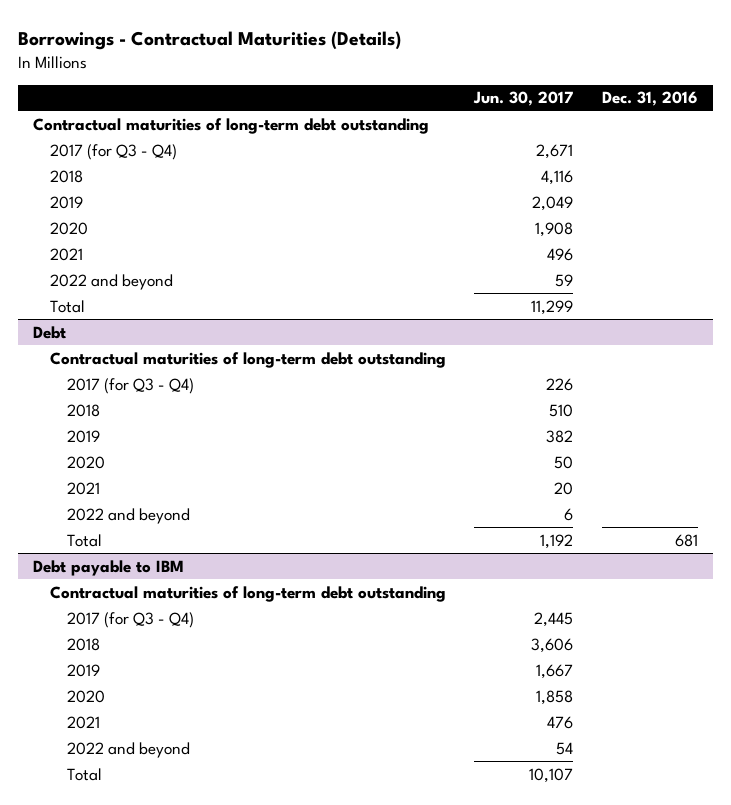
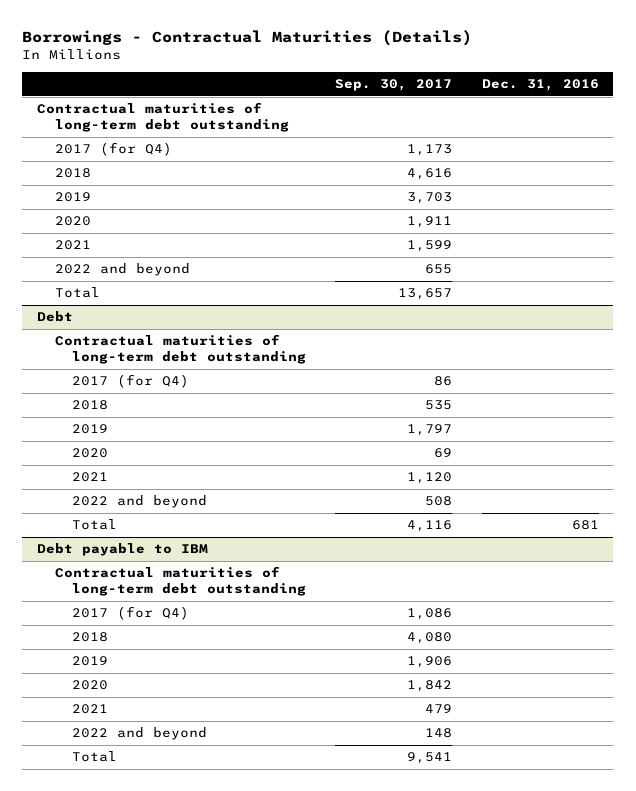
- | Jun. 30, 2017 | Dec. 31, 2016
+ | Sep. 30, 2017 | Dec. 31, 2016
- 2017 (for Q3 - Q4) | 2,671 |
+ 2017 (for Q4) | 1,173 |
@ Debt
- 2017 (for Q3 - Q4) | 226 |
+ 2017 (for Q4) | 86 |
@ Debt payable to IBM
- 2017 (for Q3 - Q4) | 2,445 |
+ 2017 (for Q4) | 1,086 |

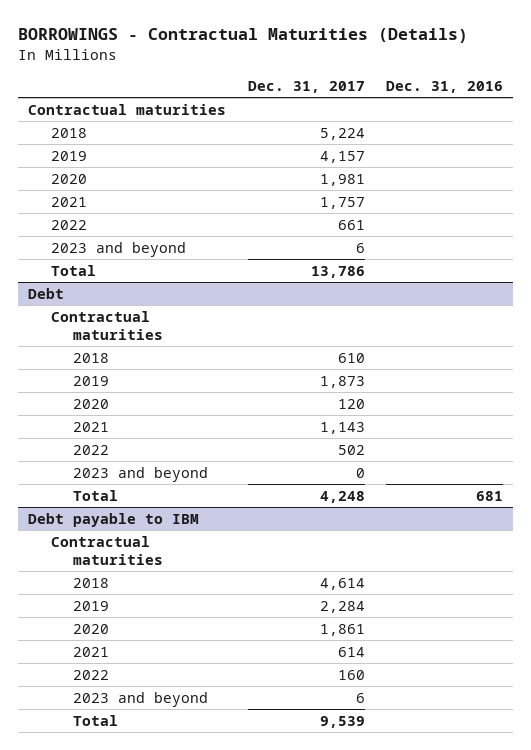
- Borrowings - Contractual Maturities (Details)
+ BORROWINGS - Contractual Maturities (Details)
- | Sep. 30, 2017 | Dec. 31, 2016
+ | Dec. 31, 2017 | Dec. 31, 2016
- Contractual maturities of long-term debt outstanding
- 2017 (for Q4) | 1,173 |
+ Contractual maturities
- 2022 and beyond | 655 |
+ 2022 | 661 |
+ 2023 and beyond | 6 |
@ Debt
- Contractual maturities of long-term debt outstanding
- 2017 (for Q4) | 86 |
+ Contractual maturities
- 2022 and beyond | 508 |
+ 2022 | 502 |
+ 2023 and beyond | 0 |
@ Debt payable to IBM
- Contractual maturities of long-term debt outstanding
- 2017 (for Q4) | 1,086 |
+ Contractual maturities
- 2022 and beyond | 148 |
+ 2022 | 160 |
+ 2023 and beyond | 6 |

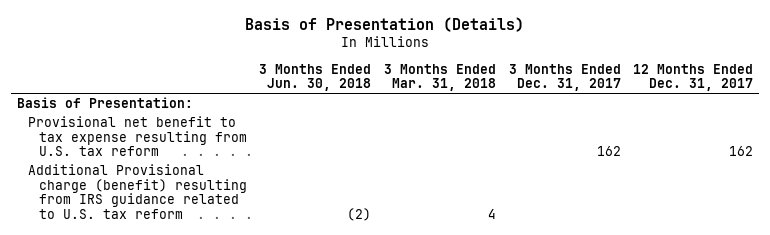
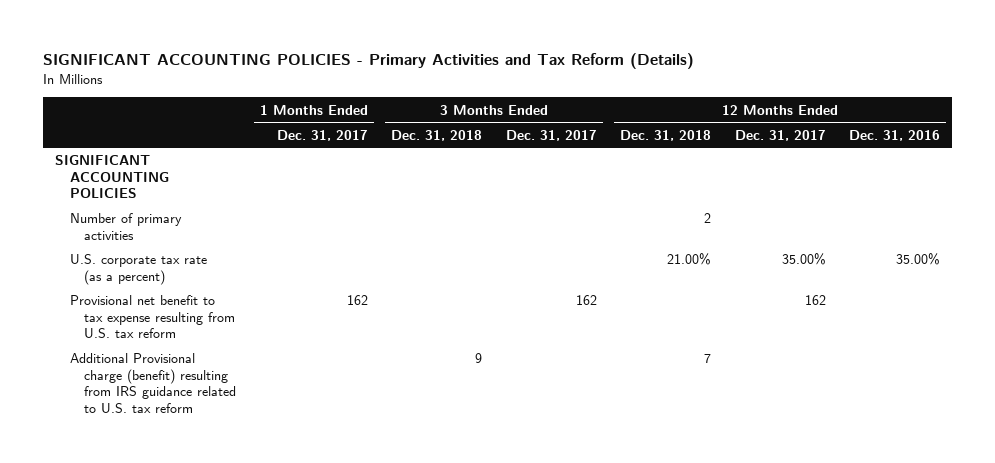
- Basis of Presentation (Details)
+ SIGNIFICANT ACCOUNTING POLICIES - Primary Activities and Tax Reform (Details)
- | 3 Months Ended Jun. 30, 2018 | 3 Months Ended Mar. 31, 2018 | 3 Months Ended Dec. 31, 2017 | 12 Months Ended Dec. 31, 2017
+ | 1 Months Ended Dec. 31, 2017 | 3 Months Ended Dec. 31, 2018 | 3 Months Ended Dec. 31, 2017 | 12 Months Ended Dec. 31, 2018 | 12 Months Ended Dec. 31, 2017 | 12 Months Ended Dec. 31, 2016
- Basis of Presentation:
+ SIGNIFICANT ACCOUNTING POLICIES
+ Number of primary activities | | | | 2 | |
+ U.S. corporate tax rate (as a percent) | | | | 21.00% | 35.00% | 35.00%

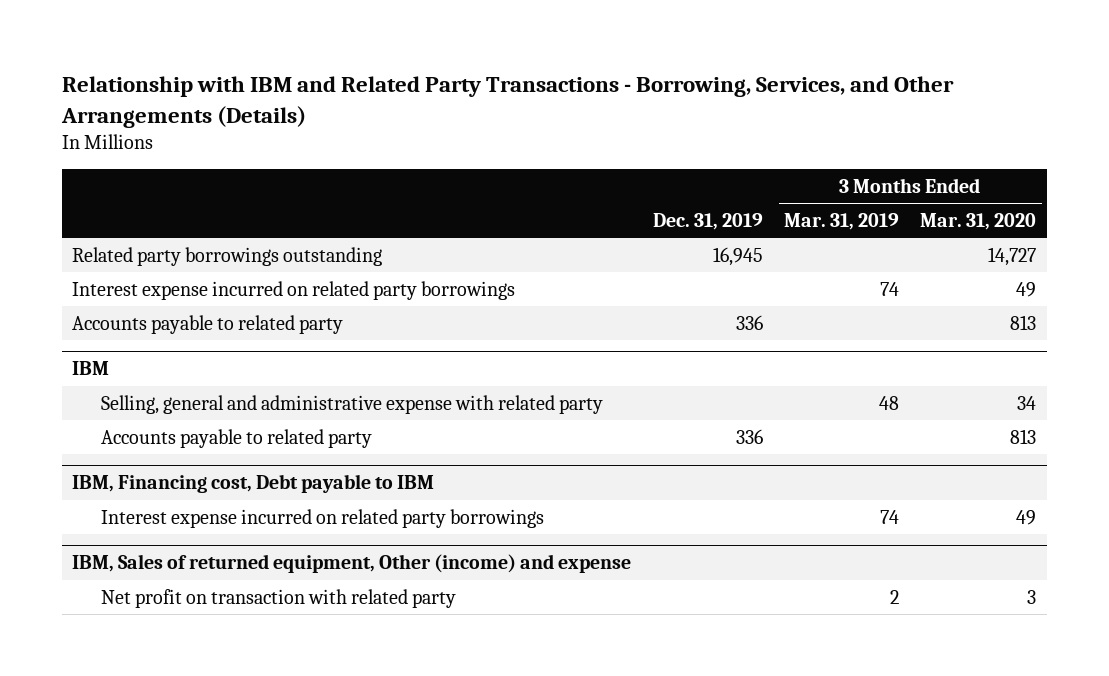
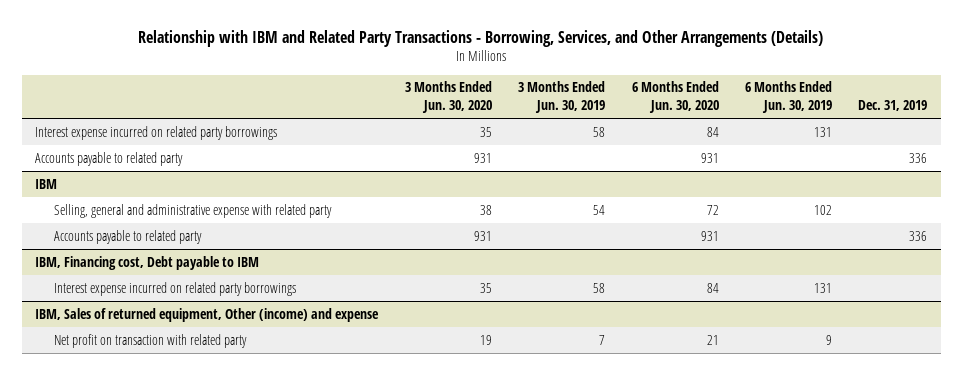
- | Dec. 31, 2019 | 3 Months Ended Mar. 31, 2019 | 3 Months Ended Mar. 31, 2020
+ | 3 Months Ended Jun. 30, 2020 | 3 Months Ended Jun. 30, 2019 | 6 Months Ended Jun. 30, 2020 | 6 Months Ended Jun. 30, 2019 | Dec. 31, 2019
- Related party borrowings outstanding | 16,945 | | 14,727

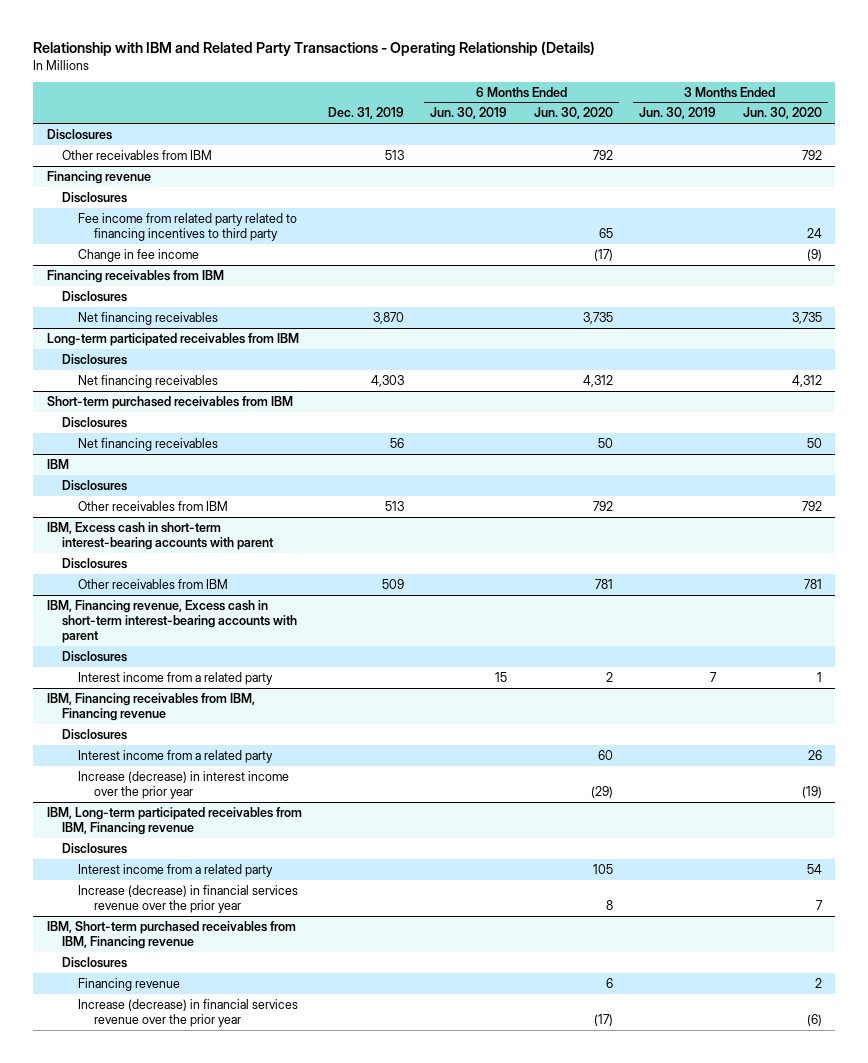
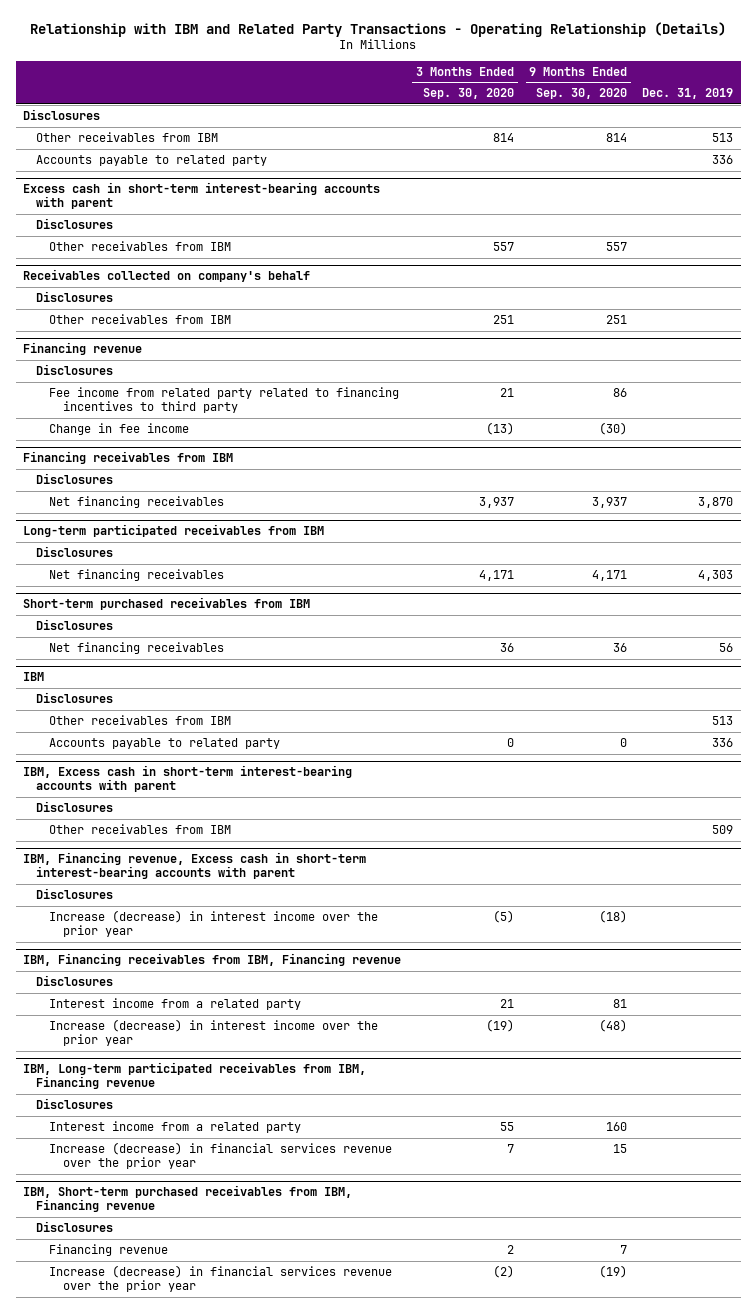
- | Dec. 31, 2019 | 6 Months Ended Jun. 30, 2019 | 6 Months Ended Jun. 30, 2020 | 3 Months Ended Jun. 30, 2019 | 3 Months Ended Jun. 30, 2020
+ | 3 Months Ended Sep. 30, 2020 | 9 Months Ended Sep. 30, 2020 | Dec. 31, 2019
+ Accounts payable to related party | | | 336
+ Excess cash in short-term interest-bearing accounts with parent
+ Disclosures
+ Other receivables from IBM | 557 | 557 |
+ Receivables collected on company's behalf
+ Disclosures
+ Other receivables from IBM | 251 | 251 |
@ IBM
+ Accounts payable to related party | 0 | 0 | 336
@ IBM, Financing revenue, Excess cash in short-term interest-bearing accounts with parent
- Interest income from a related party | | 15 | 2 | 7 | 1
+ Increase (decrease) in interest income over the prior year | (5) | (18) |

